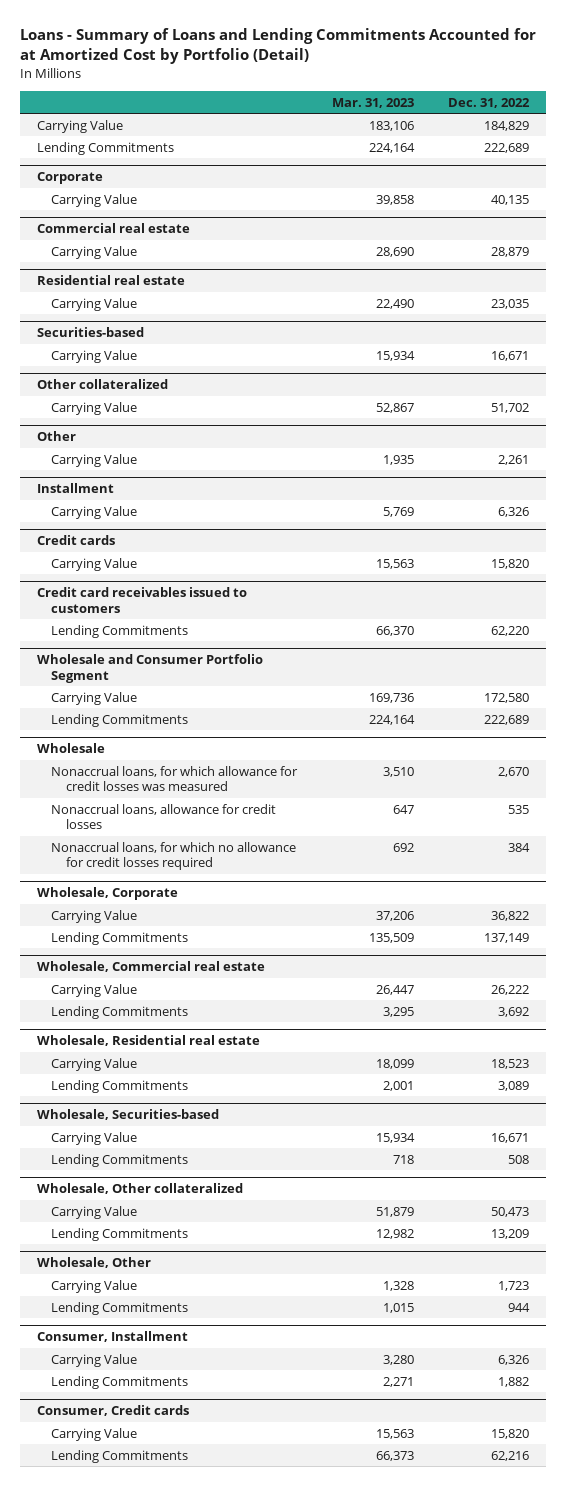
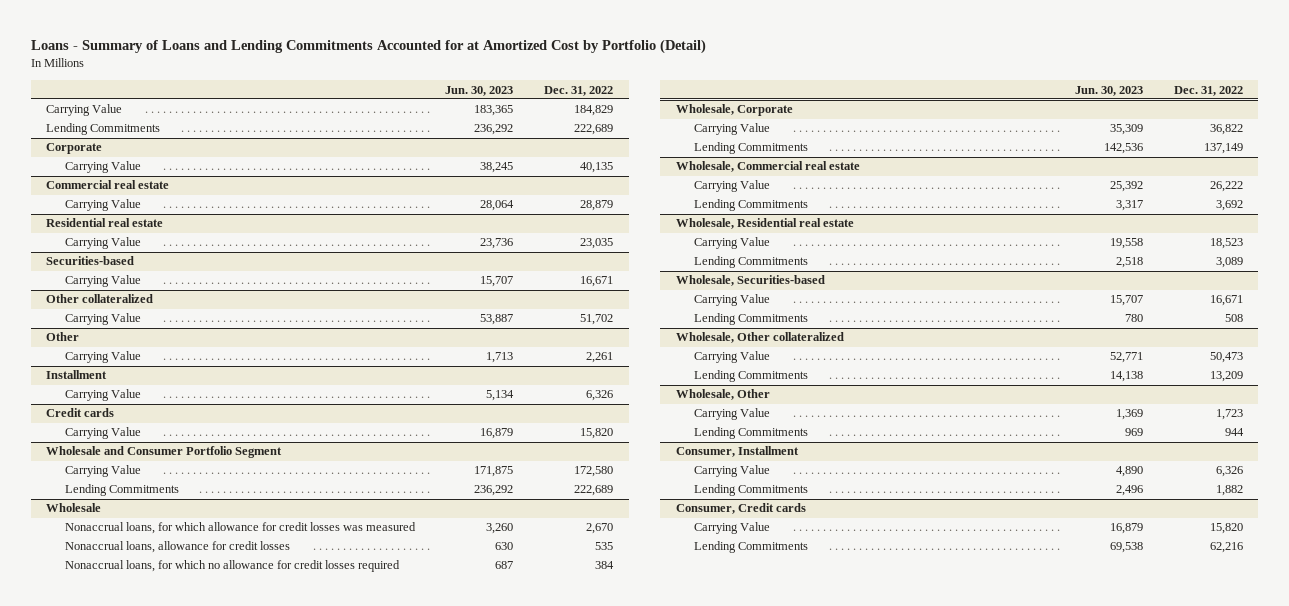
- | Mar. 31, 2023 | Dec. 31, 2022
+ | Jun. 30, 2023 | Dec. 31, 2022
- Credit card receivables issued to customers
- Lending Commitments | 66,370 | 62,220

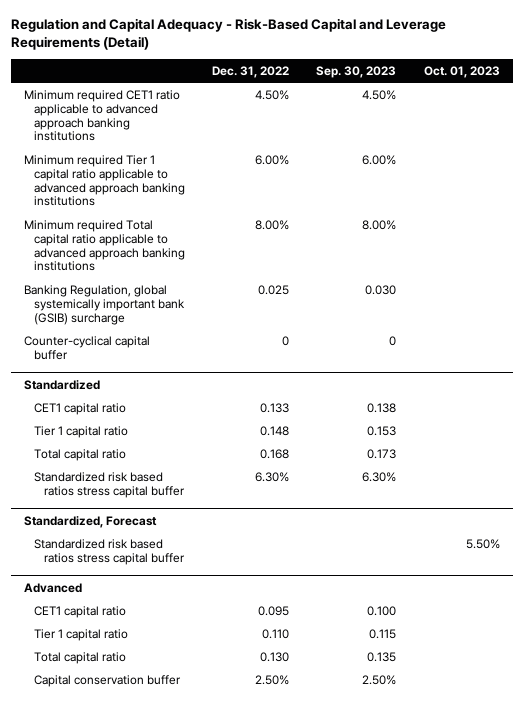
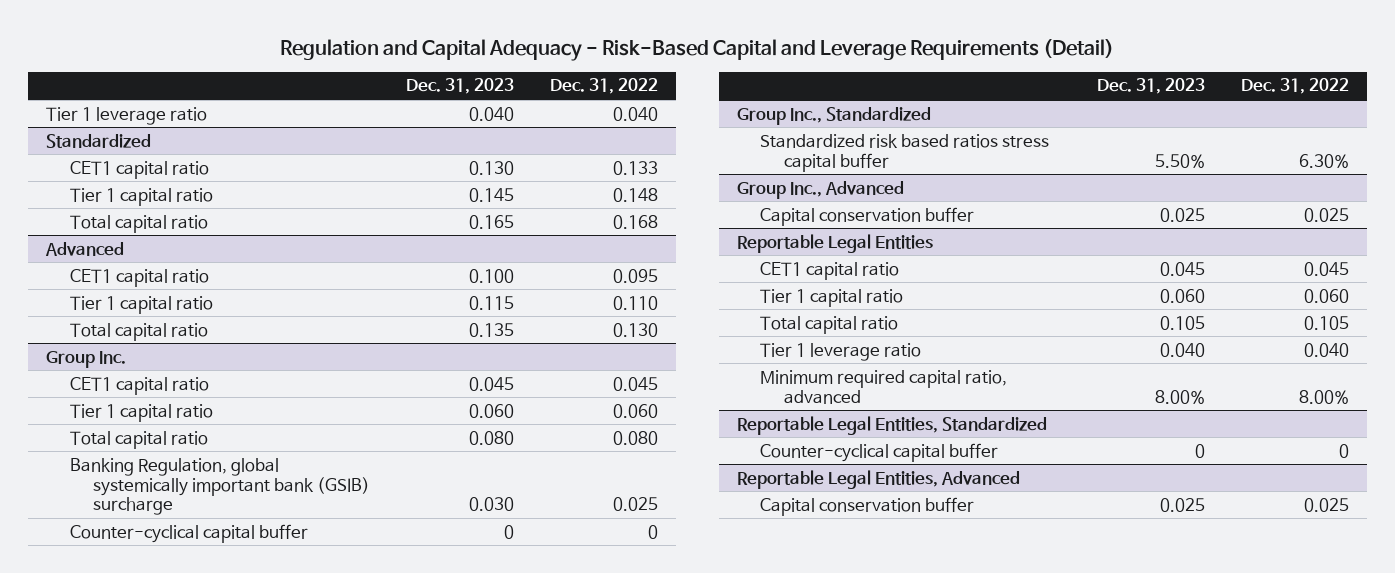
- | Dec. 31, 2022 | Sep. 30, 2023 | Oct. 01, 2023
+ | Dec. 31, 2023 | Dec. 31, 2022
- Minimum required CET1 ratio applicable to advanced approach banking institutions | 4.50% | 4.50% |
- Minimum required Tier 1 capital ratio applicable to advanced approach banking institutions | 6.00% | 6.00% |
- Minimum required Total capital ratio applicable to advanced approach banking institutions | 8.00% | 8.00% |
- Banking Regulation, global systemically important bank (GSIB) surcharge | 0.025 | 0.030 |
- Counter-cyclical capital buffer | 0 | 0 |
+ Tier 1 leverage ratio | 0.040 | 0.040
@ Standardized
- Standardized risk based ratios stress capital buffer | 6.30% | 6.30% |
- Standardized, Forecast
- Standardized risk based ratios stress capital buffer | | | 5.50%
@ Advanced
- Capital conservation buffer | 2.50% | 2.50% |
+ Group Inc.
+ CET1 capital ratio | 0.045 | 0.045
+ Tier 1 capital ratio | 0.060 | 0.060
+ Total capital ratio | 0.080 | 0.080
+ Banking Regulation, global systemically important bank (GSIB) surcharge | 0.030 | 0.025
+ Counter-cyclical capital buffer | 0 | 0
+ Group Inc., Standardized
+ Standardized risk based ratios stress capital buffer | 5.50% | 6.30%
+ Group Inc., Advanced
+ Capital conservation buffer | 0.025 | 0.025
+ Reportable Legal Entities
+ CET1 capital ratio | 0.045 | 0.045
+ Tier 1 capital ratio | 0.060 | 0.060
+ Total capital ratio | 0.105 | 0.105
+ Tier 1 leverage ratio | 0.040 | 0.040
+ Minimum required capital ratio, advanced | 8.00% | 8.00%
+ Reportable Legal Entities, Standardized
+ Counter-cyclical capital buffer | 0 | 0
+ Reportable Legal Entities, Advanced
+ Capital conservation buffer | 0.025 | 0.025

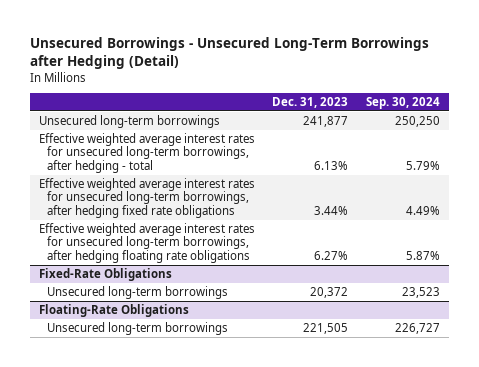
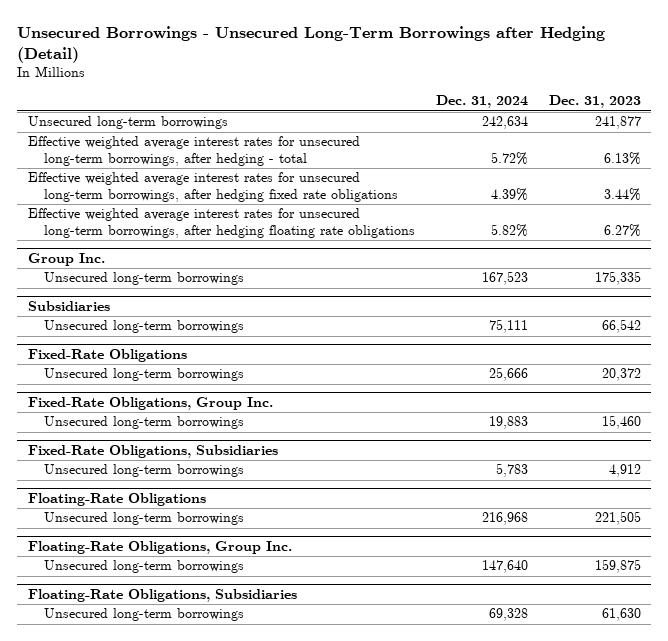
- | Dec. 31, 2023 | Sep. 30, 2024
+ | Dec. 31, 2024 | Dec. 31, 2023
+ Group Inc.
+ Unsecured long-term borrowings | 167,523 | 175,335
+ Subsidiaries
+ Unsecured long-term borrowings | 75,111 | 66,542
+ Fixed-Rate Obligations, Group Inc.
+ Unsecured long-term borrowings | 19,883 | 15,460
+ Fixed-Rate Obligations, Subsidiaries
+ Unsecured long-term borrowings | 5,783 | 4,912
+ Floating-Rate Obligations, Group Inc.
+ Unsecured long-term borrowings | 147,640 | 159,875
+ Floating-Rate Obligations, Subsidiaries
+ Unsecured long-term borrowings | 69,328 | 61,630

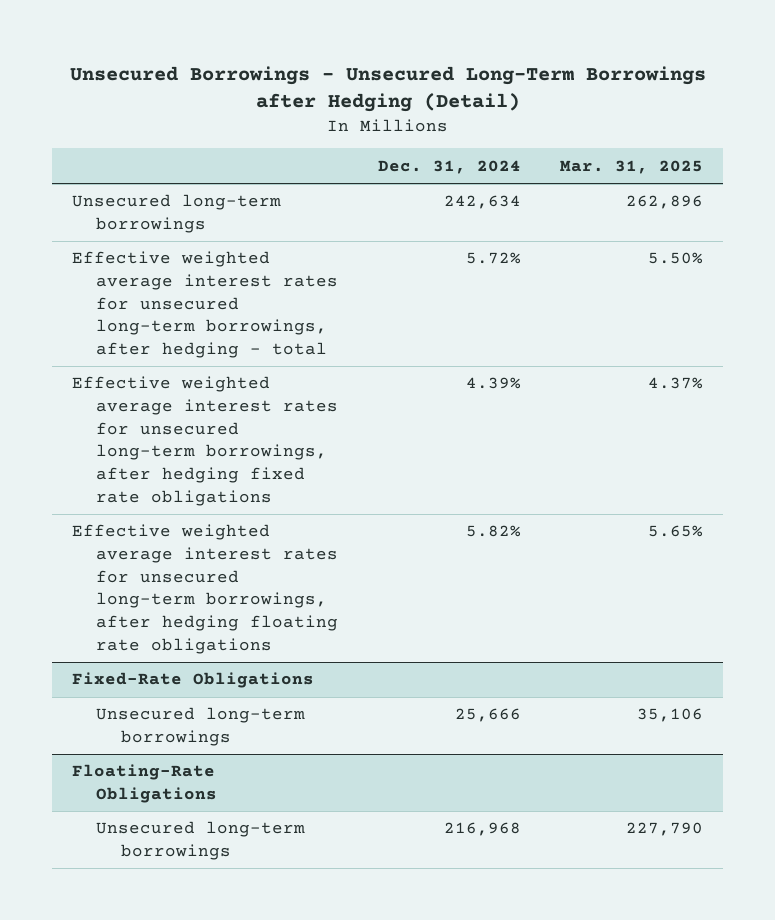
- | Dec. 31, 2024 | Dec. 31, 2023
+ | Dec. 31, 2024 | Mar. 31, 2025
- Group Inc.
- Unsecured long-term borrowings | 167,523 | 175,335
- Subsidiaries
- Unsecured long-term borrowings | 75,111 | 66,542
- Fixed-Rate Obligations, Group Inc.
- Unsecured long-term borrowings | 19,883 | 15,460
- Fixed-Rate Obligations, Subsidiaries
- Unsecured long-term borrowings | 5,783 | 4,912
- Floating-Rate Obligations, Group Inc.
- Unsecured long-term borrowings | 147,640 | 159,875
- Floating-Rate Obligations, Subsidiaries
- Unsecured long-term borrowings | 69,328 | 61,630

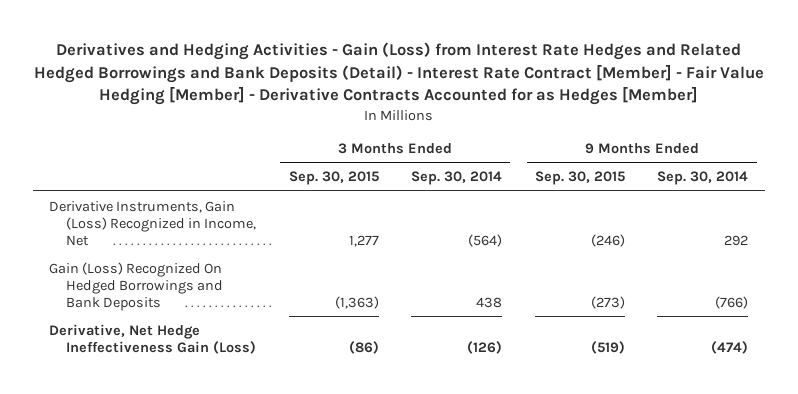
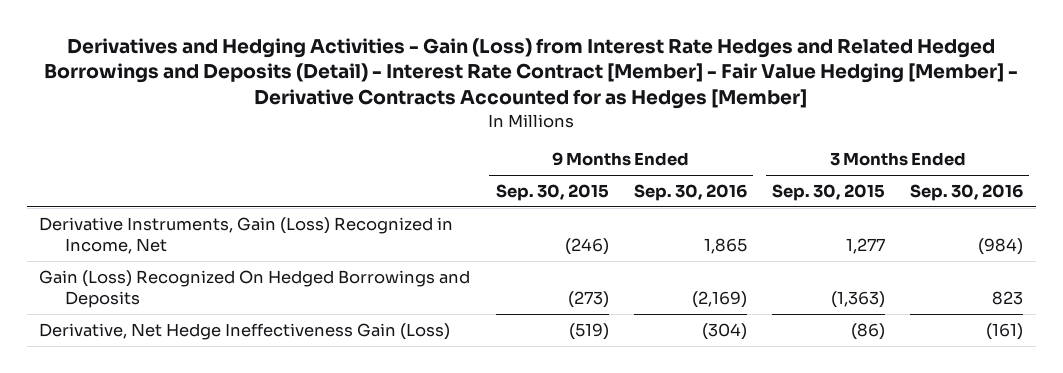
- Derivatives and Hedging Activities - Gain (Loss) from Interest Rate Hedges and Related Hedged Borrowings and Bank Deposits (Detail) - Interest Rate Contract [Member] - Fair Value Hedging [Member] - Derivative Contracts Accounted for as Hedges [Member]
+ Derivatives and Hedging Activities - Gain (Loss) from Interest Rate Hedges and Related Hedged Borrowings and Deposits (Detail) - Interest Rate Contract [Member] - Fair Value Hedging [Member] - Derivative Contracts Accounted for as Hedges [Member]
- | 3 Months Ended Sep. 30, 2015 | 3 Months Ended Sep. 30, 2014 | 9 Months Ended Sep. 30, 2015 | 9 Months Ended Sep. 30, 2014
+ | 9 Months Ended Sep. 30, 2015 | 9 Months Ended Sep. 30, 2016 | 3 Months Ended Sep. 30, 2015 | 3 Months Ended Sep. 30, 2016
- Gain (Loss) Recognized On Hedged Borrowings and Bank Deposits | (1,363) | 438 | (273) | (766)
+ Gain (Loss) Recognized On Hedged Borrowings and Deposits | (273) | (2,169) | (1,363) | 823

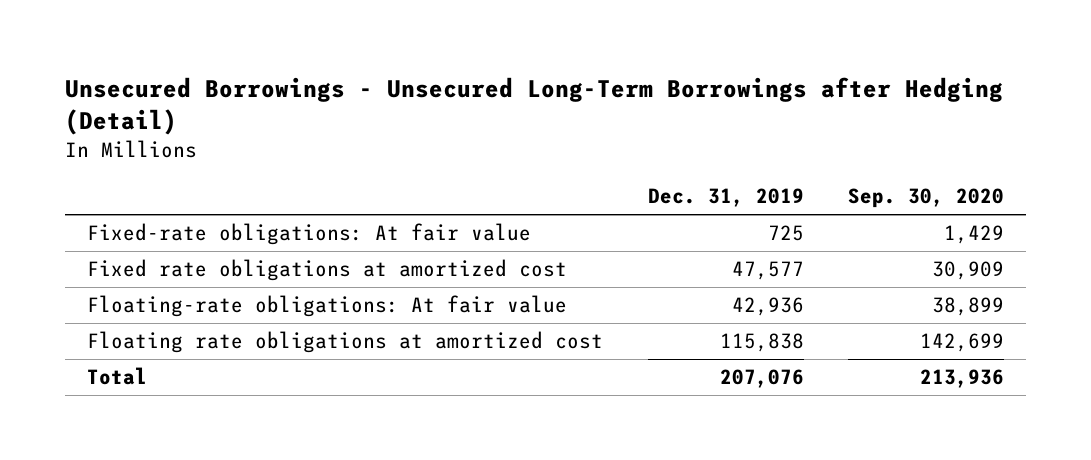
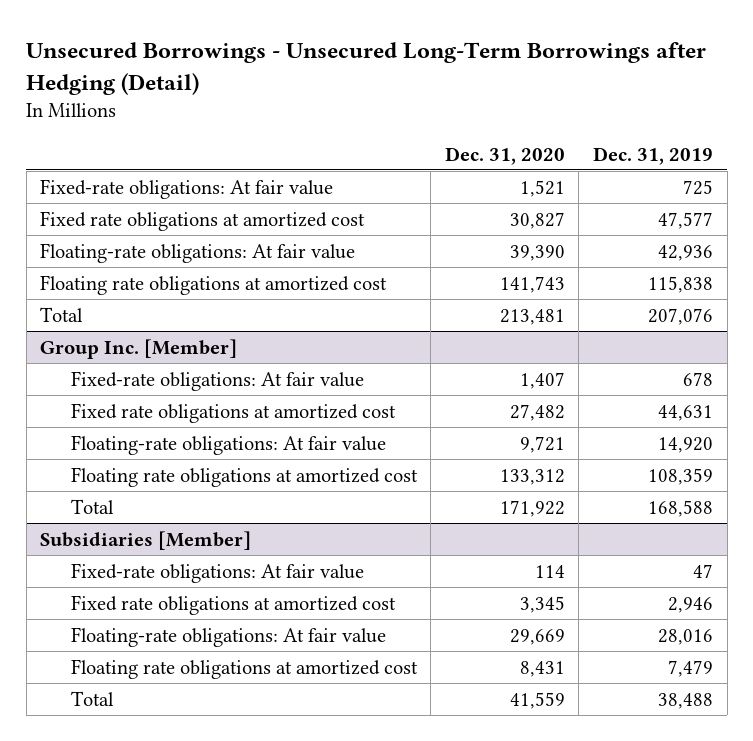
- | Dec. 31, 2019 | Sep. 30, 2020
+ | Dec. 31, 2020 | Dec. 31, 2019
+ Group Inc. [Member]
+ Fixed-rate obligations: At fair value | 1,407 | 678
+ Fixed rate obligations at amortized cost | 27,482 | 44,631
+ Floating-rate obligations: At fair value | 9,721 | 14,920
+ Floating rate obligations at amortized cost | 133,312 | 108,359
+ Total | 171,922 | 168,588
+ Subsidiaries [Member]
+ Fixed-rate obligations: At fair value | 114 | 47
+ Fixed rate obligations at amortized cost | 3,345 | 2,946
+ Floating-rate obligations: At fair value | 29,669 | 28,016
+ Floating rate obligations at amortized cost | 8,431 | 7,479
+ Total | 41,559 | 38,488

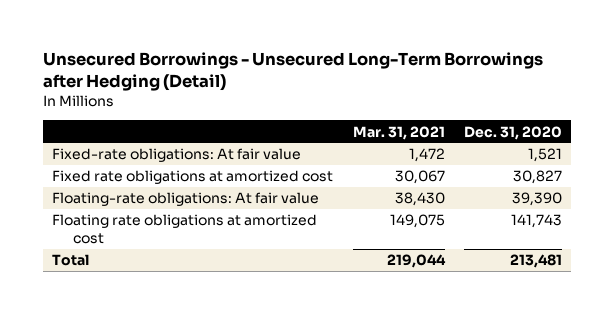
- | Dec. 31, 2020 | Dec. 31, 2019
+ | Mar. 31, 2021 | Dec. 31, 2020
- Group Inc. [Member]
- Fixed-rate obligations: At fair value | 1,407 | 678
- Fixed rate obligations at amortized cost | 27,482 | 44,631
- Floating-rate obligations: At fair value | 9,721 | 14,920
- Floating rate obligations at amortized cost | 133,312 | 108,359
- Total | 171,922 | 168,588
- Subsidiaries [Member]
- Fixed-rate obligations: At fair value | 114 | 47
- Fixed rate obligations at amortized cost | 3,345 | 2,946
- Floating-rate obligations: At fair value | 29,669 | 28,016
- Floating rate obligations at amortized cost | 8,431 | 7,479
- Total | 41,559 | 38,488

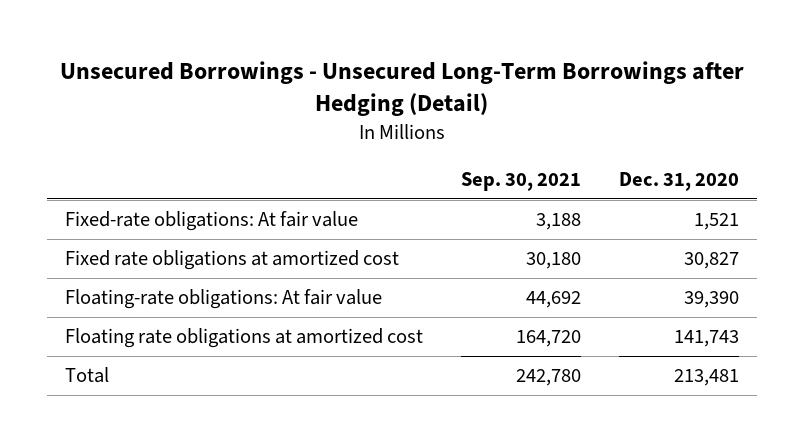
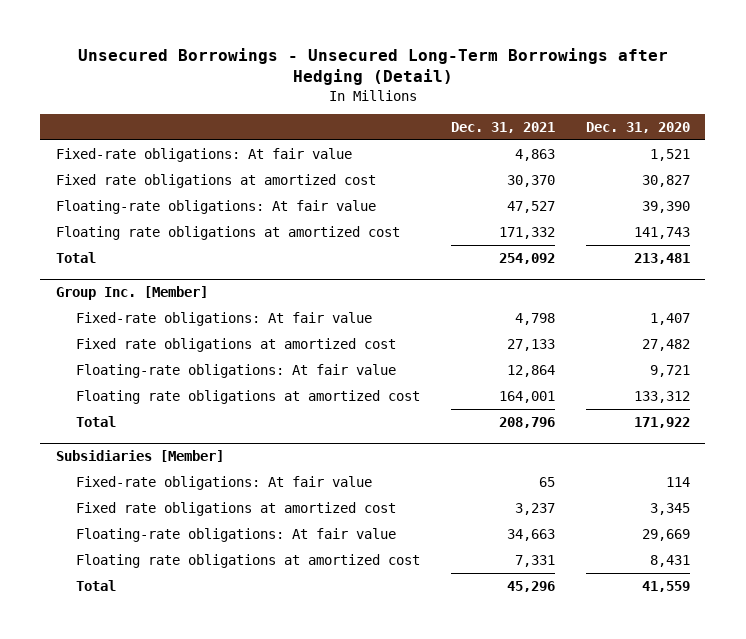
- | Sep. 30, 2021 | Dec. 31, 2020
+ | Dec. 31, 2021 | Dec. 31, 2020
+ Group Inc. [Member]
+ Fixed-rate obligations: At fair value | 4,798 | 1,407
+ Fixed rate obligations at amortized cost | 27,133 | 27,482
+ Floating-rate obligations: At fair value | 12,864 | 9,721
+ Floating rate obligations at amortized cost | 164,001 | 133,312
+ Total | 208,796 | 171,922
+ Subsidiaries [Member]
+ Fixed-rate obligations: At fair value | 65 | 114
+ Fixed rate obligations at amortized cost | 3,237 | 3,345
+ Floating-rate obligations: At fair value | 34,663 | 29,669
+ Floating rate obligations at amortized cost | 7,331 | 8,431
+ Total | 45,296 | 41,559

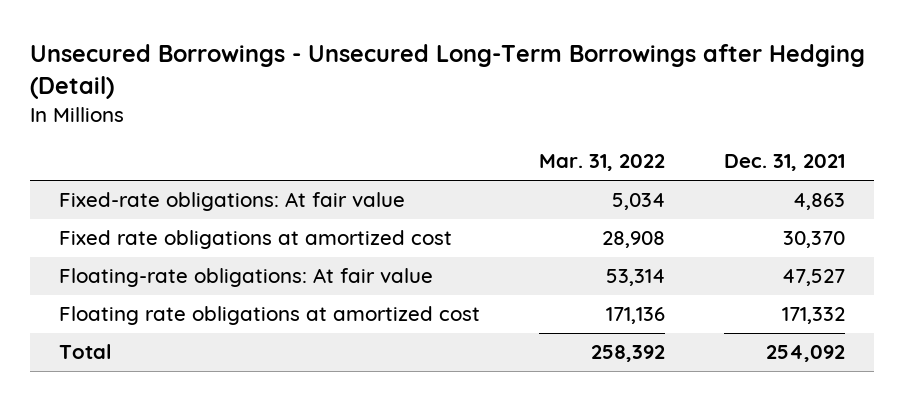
- | Dec. 31, 2021 | Dec. 31, 2020
+ | Mar. 31, 2022 | Dec. 31, 2021
- Group Inc. [Member]
- Fixed-rate obligations: At fair value | 4,798 | 1,407
- Fixed rate obligations at amortized cost | 27,133 | 27,482
- Floating-rate obligations: At fair value | 12,864 | 9,721
- Floating rate obligations at amortized cost | 164,001 | 133,312
- Total | 208,796 | 171,922
- Subsidiaries [Member]
- Fixed-rate obligations: At fair value | 65 | 114
- Fixed rate obligations at amortized cost | 3,237 | 3,345
- Floating-rate obligations: At fair value | 34,663 | 29,669
- Floating rate obligations at amortized cost | 7,331 | 8,431
- Total | 45,296 | 41,559

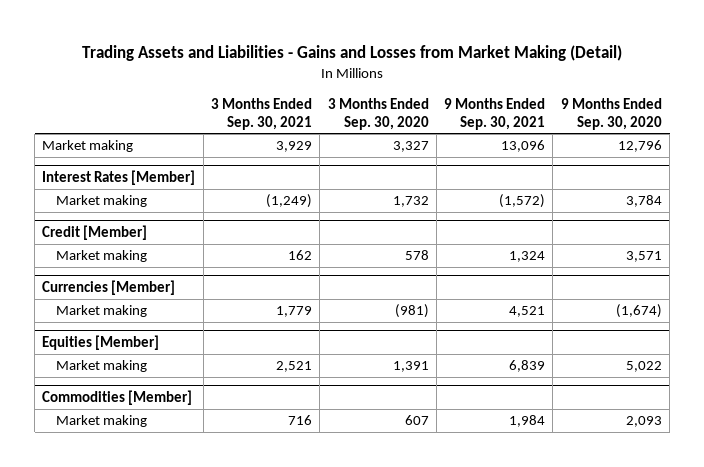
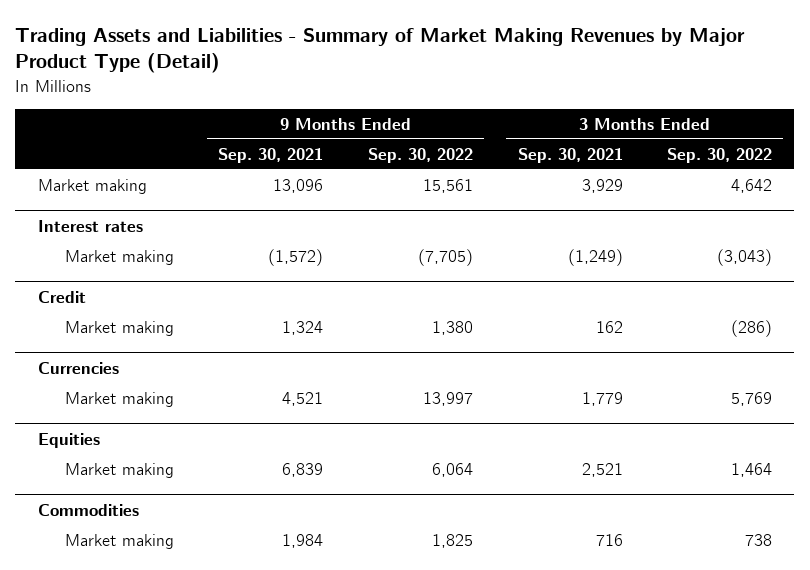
- Trading Assets and Liabilities - Gains and Losses from Market Making (Detail)
+ Trading Assets and Liabilities - Summary of Market Making Revenues by Major Product Type (Detail)
- | 3 Months Ended Sep. 30, 2021 | 3 Months Ended Sep. 30, 2020 | 9 Months Ended Sep. 30, 2021 | 9 Months Ended Sep. 30, 2020
+ | 9 Months Ended Sep. 30, 2021 | 9 Months Ended Sep. 30, 2022 | 3 Months Ended Sep. 30, 2021 | 3 Months Ended Sep. 30, 2022
- Interest Rates [Member]
+ Interest rates
- Credit [Member]
+ Credit
- Currencies [Member]
+ Currencies
- Equities [Member]
+ Equities
- Commodities [Member]
+ Commodities

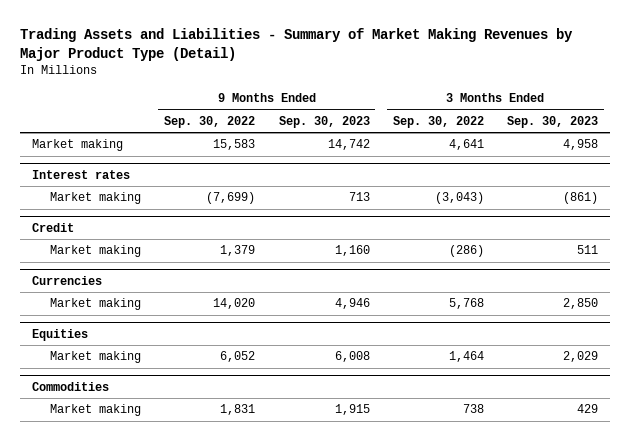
- | 9 Months Ended Sep. 30, 2021 | 9 Months Ended Sep. 30, 2022 | 3 Months Ended Sep. 30, 2021 | 3 Months Ended Sep. 30, 2022
+ | 9 Months Ended Sep. 30, 2022 | 9 Months Ended Sep. 30, 2023 | 3 Months Ended Sep. 30, 2022 | 3 Months Ended Sep. 30, 2023
- Market making | 13,096 | 15,561 | 3,929 | 4,642
+ Market making | 15,583 | 14,742 | 4,641 | 4,958
@ Interest rates
- Market making | (1,572) | (7,705) | (1,249) | (3,043)
+ Market making | (7,699) | 713 | (3,043) | (861)
@ Credit
- Market making | 1,324 | 1,380 | 162 | (286)
+ Market making | 1,379 | 1,160 | (286) | 511
@ Currencies
- Market making | 4,521 | 13,997 | 1,779 | 5,769
+ Market making | 14,020 | 4,946 | 5,768 | 2,850
@ Equities
- Market making | 6,839 | 6,064 | 2,521 | 1,464
+ Market making | 6,052 | 6,008 | 1,464 | 2,029
@ Commodities
- Market making | 1,984 | 1,825 | 716 | 738
+ Market making | 1,831 | 1,915 | 738 | 429

